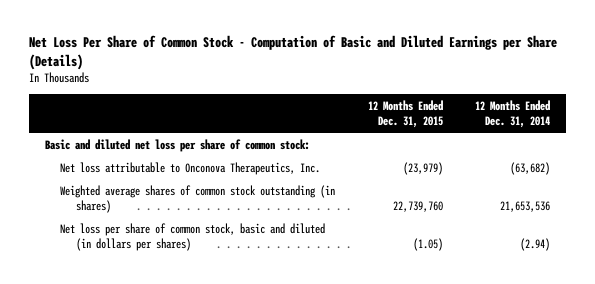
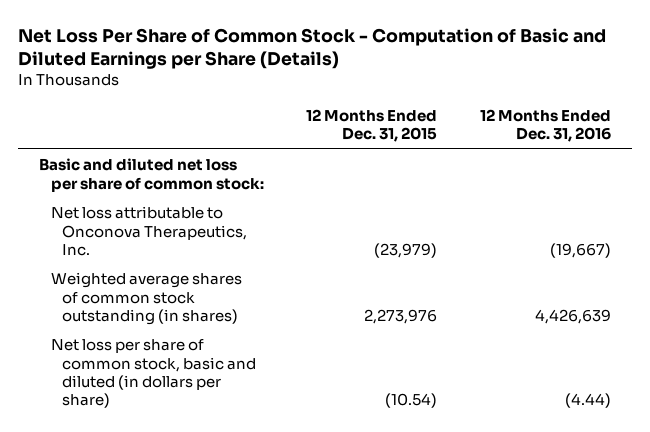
- | 12 Months Ended Dec. 31, 2015 | 12 Months Ended Dec. 31, 2014
+ | 12 Months Ended Dec. 31, 2015 | 12 Months Ended Dec. 31, 2016
- Weighted average shares of common stock outstanding (in shares) | 22,739,760 | 21,653,536
- Net loss per share of common stock, basic and diluted (in dollars per shares) | (1.05) | (2.94)
+ Weighted average shares of common stock outstanding (in shares) | 2,273,976 | 4,426,639
+ Net loss per share of common stock, basic and diluted (in dollars per share) | (10.54) | (4.44)

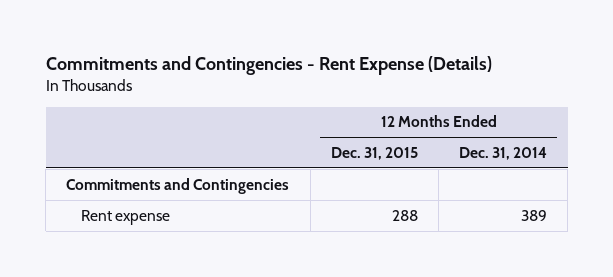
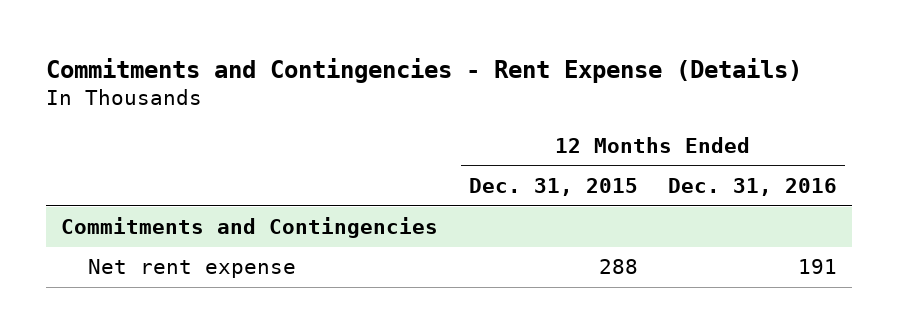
- | 12 Months Ended Dec. 31, 2015 | 12 Months Ended Dec. 31, 2014
+ | 12 Months Ended Dec. 31, 2015 | 12 Months Ended Dec. 31, 2016
- Rent expense | 288 | 389
+ Net rent expense | 288 | 191

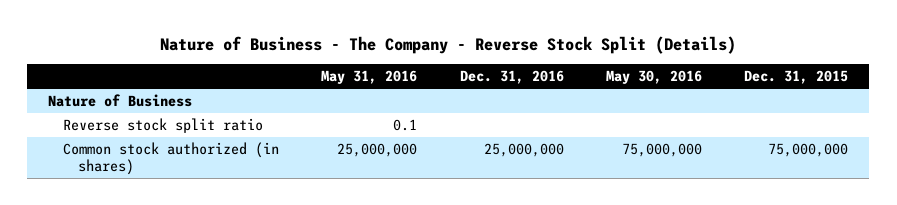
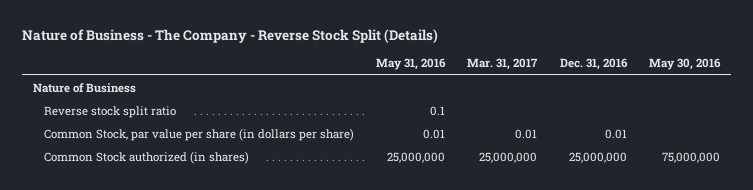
- | May 31, 2016 | Dec. 31, 2016 | May 30, 2016 | Dec. 31, 2015
+ | May 31, 2016 | Mar. 31, 2017 | Dec. 31, 2016 | May 30, 2016
- Common stock authorized (in shares) | 25,000,000 | 25,000,000 | 75,000,000 | 75,000,000
+ Common Stock, par value per share (in dollars per share) | 0.01 | 0.01 | 0.01 |
+ Common Stock authorized (in shares) | 25,000,000 | 25,000,000 | 25,000,000 | 75,000,000

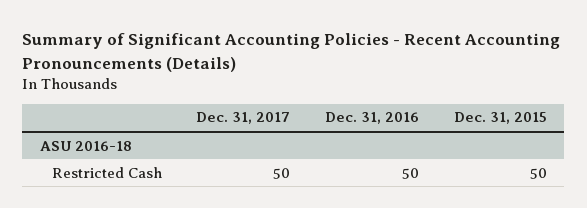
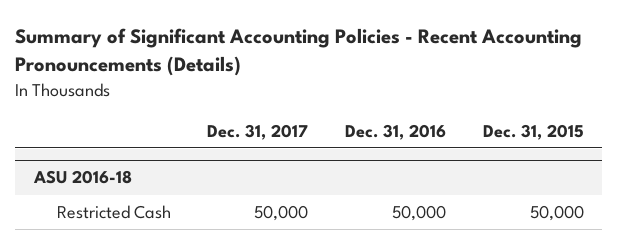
@ ASU 2016-18
- Restricted Cash | 50 | 50 | 50
+ Restricted Cash | 50,000 | 50,000 | 50,000

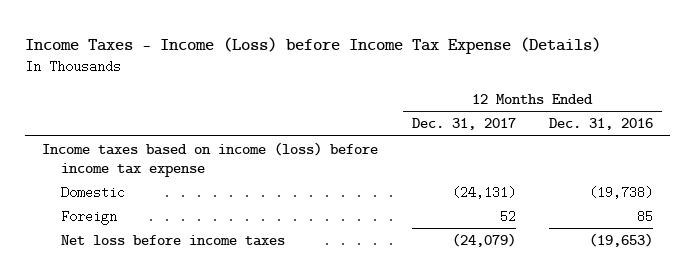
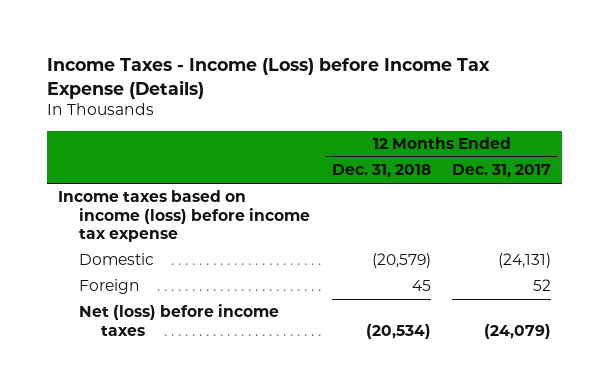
- | 12 Months Ended Dec. 31, 2017 | 12 Months Ended Dec. 31, 2016
+ | 12 Months Ended Dec. 31, 2018 | 12 Months Ended Dec. 31, 2017
- Net loss before income taxes | (24,079) | (19,653)
+ Net (loss) before income taxes | (20,534) | (24,079)

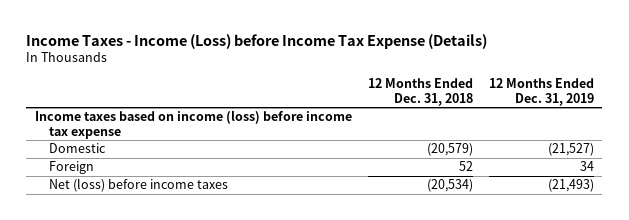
- | 12 Months Ended Dec. 31, 2018 | 12 Months Ended Dec. 31, 2017
+ | 12 Months Ended Dec. 31, 2018 | 12 Months Ended Dec. 31, 2019
- Foreign | 45 | 52
+ Foreign | 52 | 34

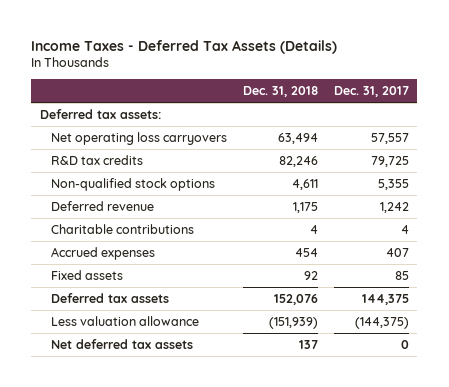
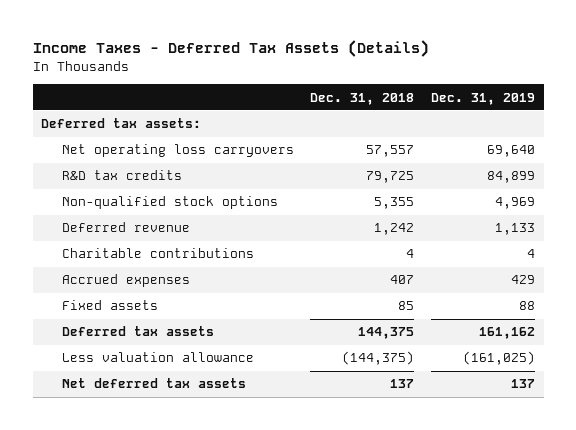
- | Dec. 31, 2018 | Dec. 31, 2017
+ | Dec. 31, 2018 | Dec. 31, 2019
- Net operating loss carryovers | 63,494 | 57,557
- R&D tax credits | 82,246 | 79,725
- Non-qualified stock options | 4,611 | 5,355
- Deferred revenue | 1,175 | 1,242
+ Net operating loss carryovers | 57,557 | 69,640
+ R&D tax credits | 79,725 | 84,899
+ Non-qualified stock options | 5,355 | 4,969
+ Deferred revenue | 1,242 | 1,133
- Accrued expenses | 454 | 407
- Fixed assets | 92 | 85
- Deferred tax assets | 152,076 | 144,375
- Less valuation allowance | (151,939) | (144,375)
+ Accrued expenses | 407 | 429
+ Fixed assets | 85 | 88
+ Deferred tax assets | 144,375 | 161,162
+ Less valuation allowance | (144,375) | (161,025)

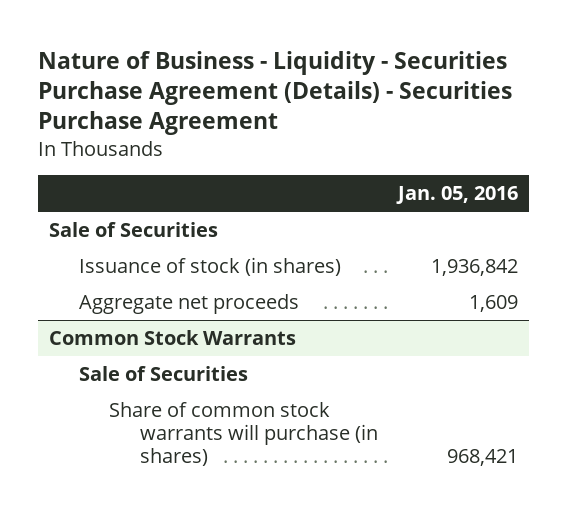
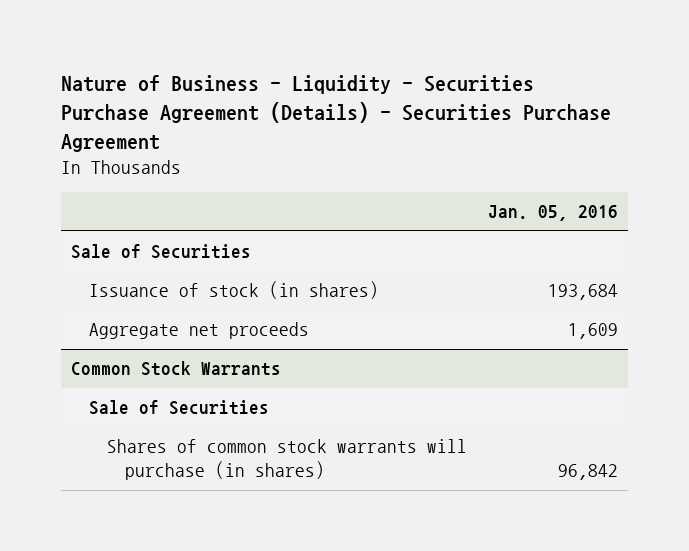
- Issuance of stock (in shares) | 1,936,842
+ Issuance of stock (in shares) | 193,684
@ Common Stock Warrants
- Share of common stock warrants will purchase (in shares) | 968,421
+ Shares of common stock warrants will purchase (in shares) | 96,842

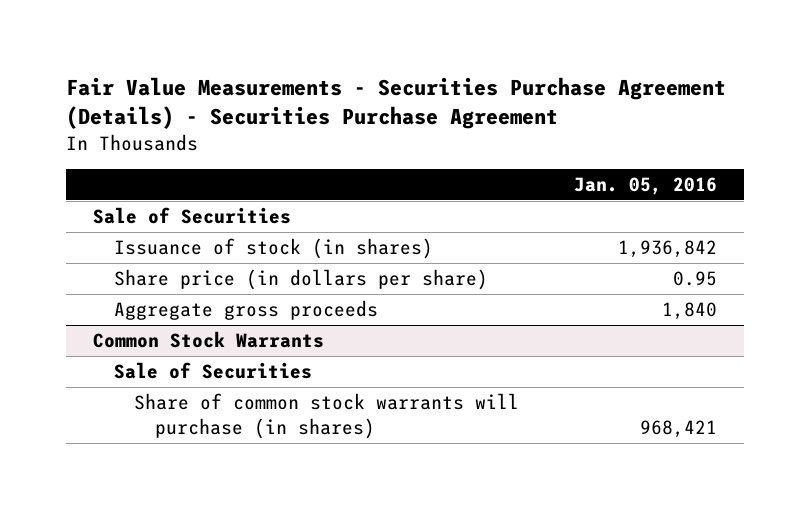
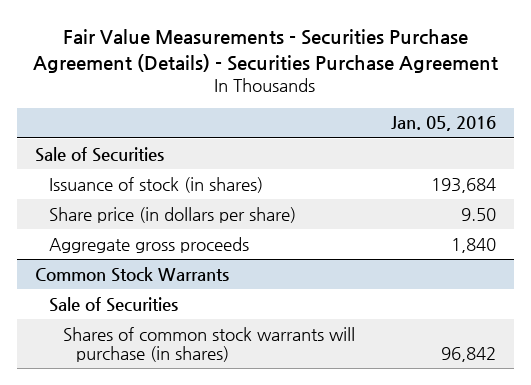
- Issuance of stock (in shares) | 1,936,842
- Share price (in dollars per share) | 0.95
+ Issuance of stock (in shares) | 193,684
+ Share price (in dollars per share) | 9.50
@ Common Stock Warrants
- Share of common stock warrants will purchase (in shares) | 968,421
+ Shares of common stock warrants will purchase (in shares) | 96,842

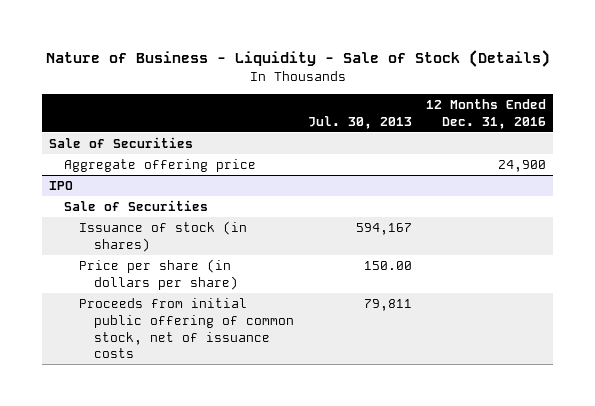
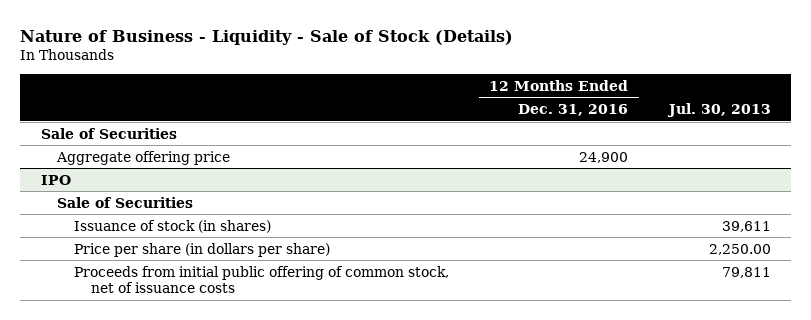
- | Jul. 30, 2013 | 12 Months Ended Dec. 31, 2016
+ | 12 Months Ended Dec. 31, 2016 | Jul. 30, 2013
@ IPO
- Issuance of stock (in shares) | 594,167 |
- Price per share (in dollars per share) | 150.00 |
+ Issuance of stock (in shares) | | 39,611
+ Price per share (in dollars per share) | | 2,250.00

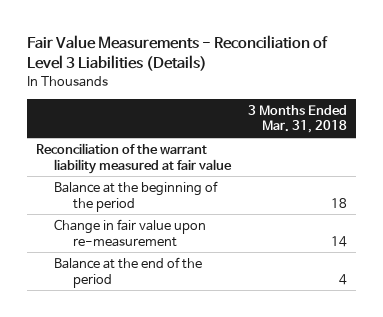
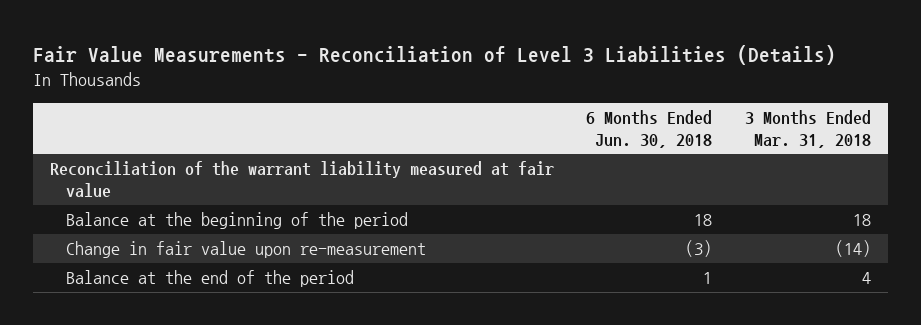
- | 3 Months Ended Mar. 31, 2018
+ | 6 Months Ended Jun. 30, 2018 | 3 Months Ended Mar. 31, 2018
- Change in fair value upon re-measurement | 14
+ Change in fair value upon re-measurement | (3) | (14)

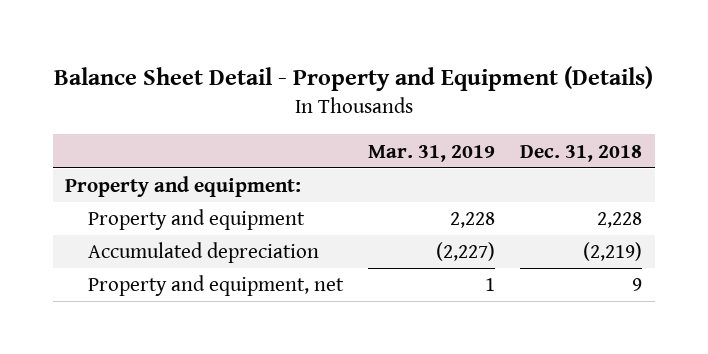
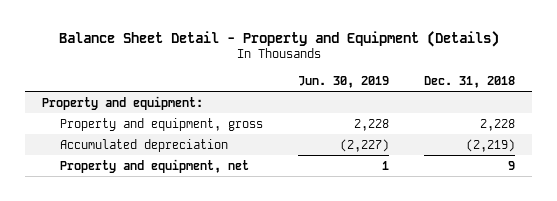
- | Mar. 31, 2019 | Dec. 31, 2018
+ | Jun. 30, 2019 | Dec. 31, 2018
- Property and equipment | 2,228 | 2,228
+ Property and equipment, gross | 2,228 | 2,228

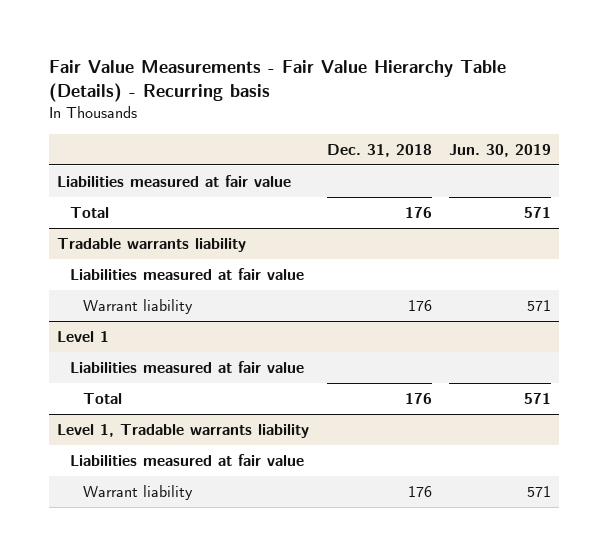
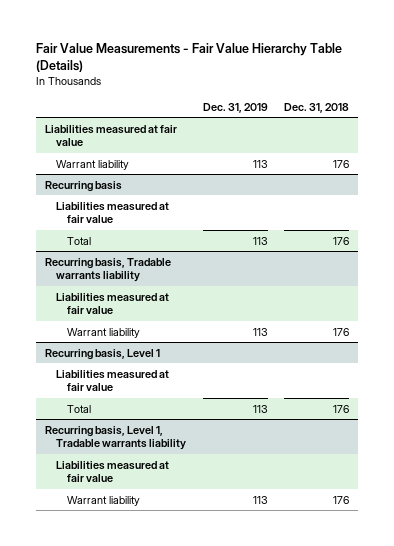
- Fair Value Measurements - Fair Value Hierarchy Table (Details) - Recurring basis
+ Fair Value Measurements - Fair Value Hierarchy Table (Details)
- | Dec. 31, 2018 | Jun. 30, 2019
+ | Dec. 31, 2019 | Dec. 31, 2018
+ Warrant liability | 113 | 176
+ Recurring basis
+ Liabilities measured at fair value
- Tradable warrants liability
+ Recurring basis, Tradable warrants liability
- Level 1
+ Recurring basis, Level 1
- Level 1, Tradable warrants liability
+ Recurring basis, Level 1, Tradable warrants liability

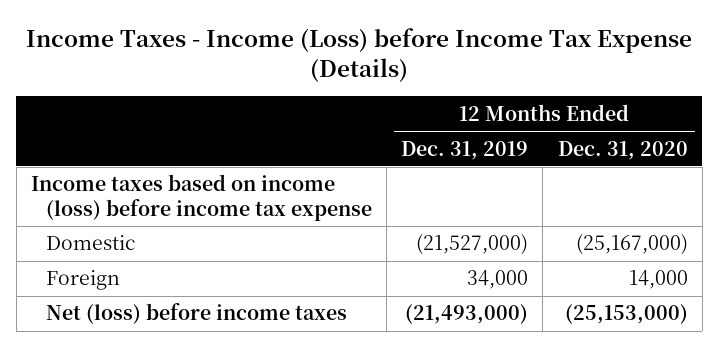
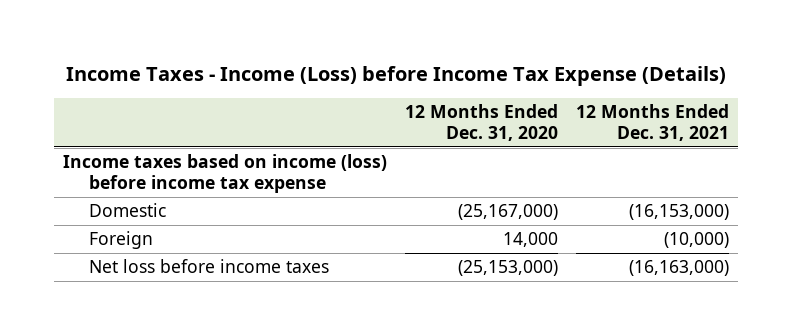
- | 12 Months Ended Dec. 31, 2019 | 12 Months Ended Dec. 31, 2020
+ | 12 Months Ended Dec. 31, 2020 | 12 Months Ended Dec. 31, 2021
- Net (loss) before income taxes | (21,493,000) | (25,153,000)
+ Net loss before income taxes | (25,153,000) | (16,163,000)

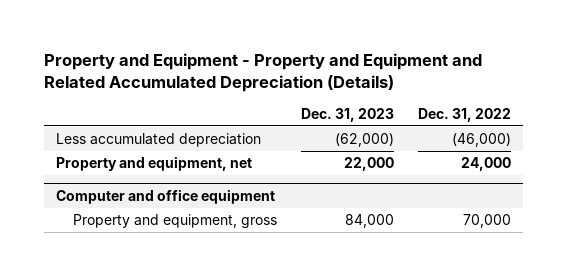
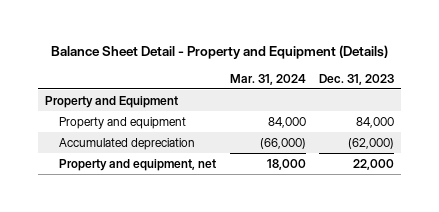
- Property and Equipment - Property and Equipment and Related Accumulated Depreciation (Details)
+ Balance Sheet Detail - Property and Equipment (Details)
- | Dec. 31, 2023 | Dec. 31, 2022
+ | Mar. 31, 2024 | Dec. 31, 2023
- Less accumulated depreciation | (62,000) | (46,000)
+ Property and Equipment
+ Property and equipment | 84,000 | 84,000
+ Accumulated depreciation | (66,000) | (62,000)
- Computer and office equipment
- Property and equipment, gross | 84,000 | 70,000

